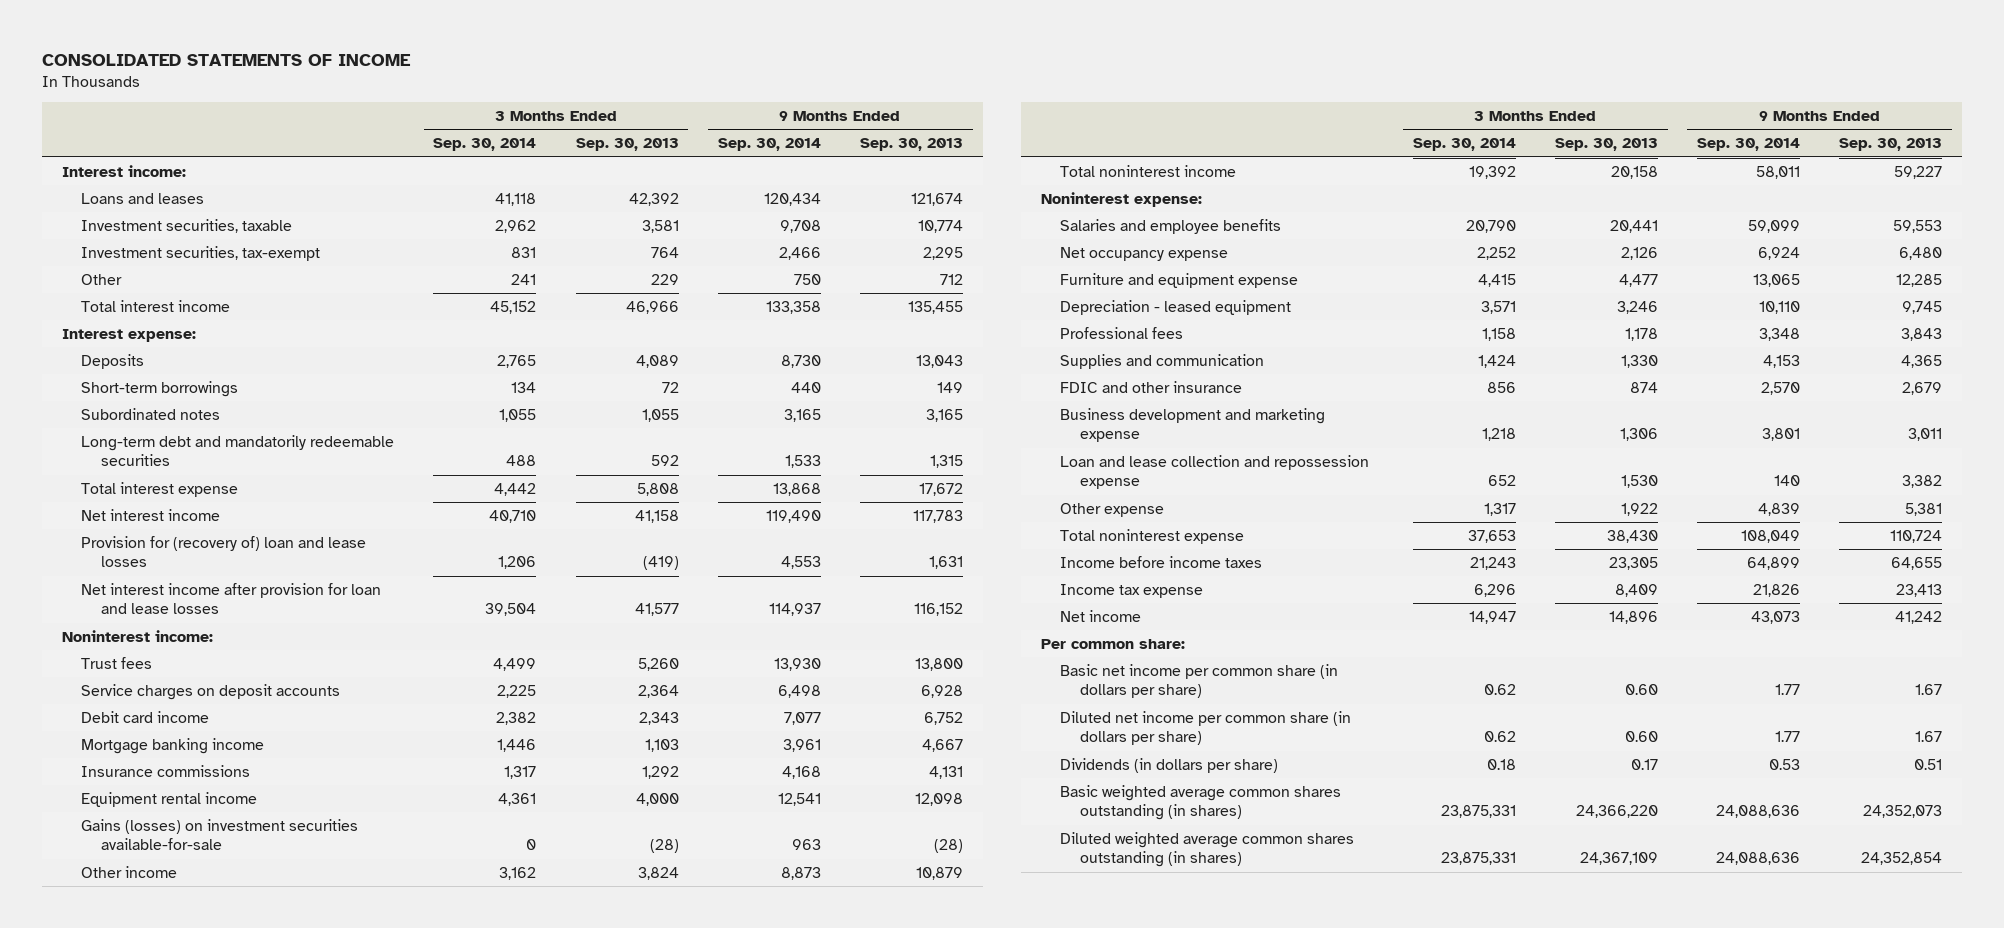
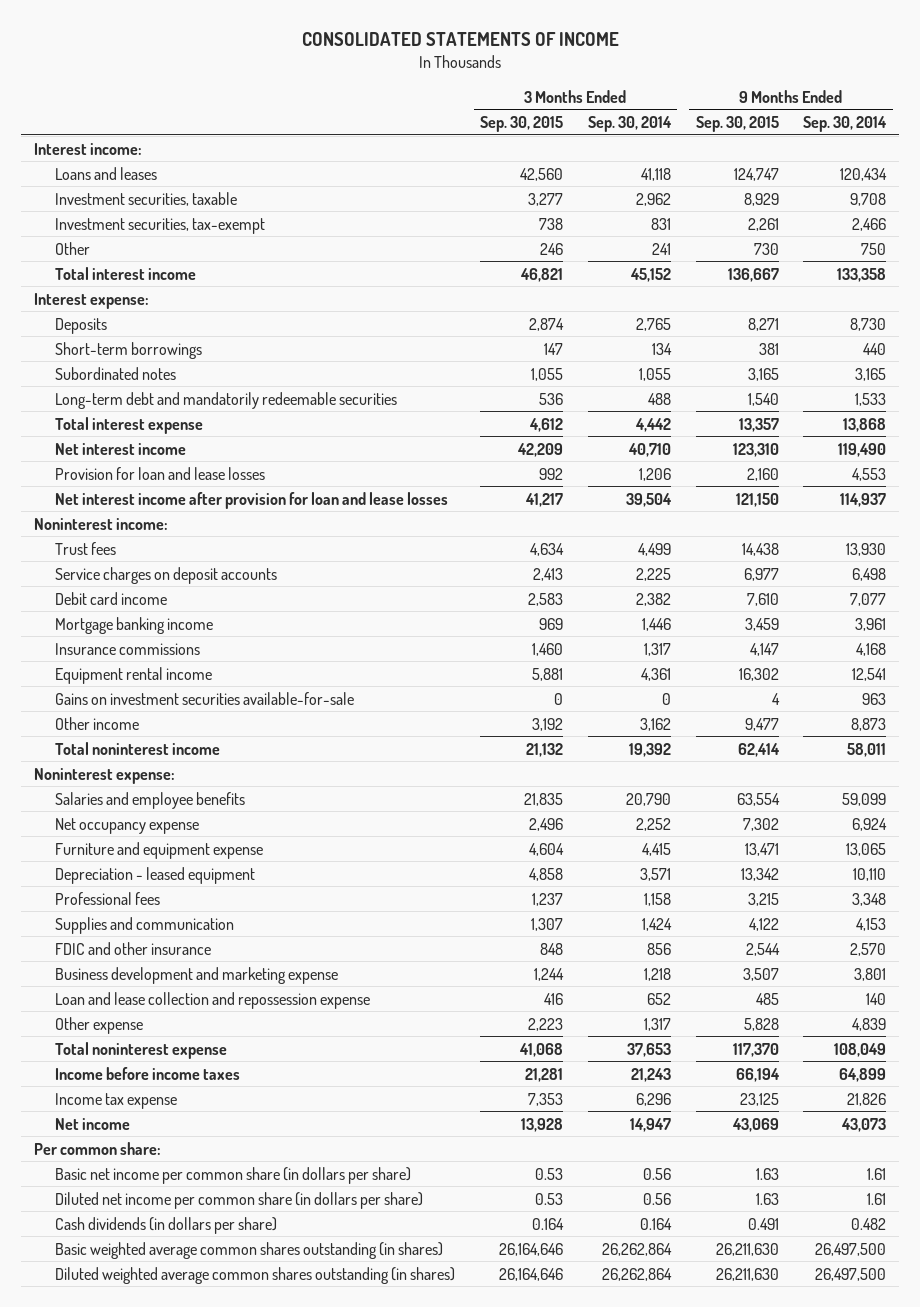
- | 3 Months Ended Sep. 30, 2014 | 3 Months Ended Sep. 30, 2013 | 9 Months Ended Sep. 30, 2014 | 9 Months Ended Sep. 30, 2013
+ | 3 Months Ended Sep. 30, 2015 | 3 Months Ended Sep. 30, 2014 | 9 Months Ended Sep. 30, 2015 | 9 Months Ended Sep. 30, 2014
- Provision for (recovery of) loan and lease losses | 1,206 | (419) | 4,553 | 1,631
+ Provision for loan and lease losses | 992 | 1,206 | 2,160 | 4,553
- Gains (losses) on investment securities available-for-sale | 0 | (28) | 963 | (28)
+ Gains on investment securities available-for-sale | 0 | 0 | 4 | 963
- Basic net income per common share (in dollars per share) | 0.62 | 0.60 | 1.77 | 1.67
- Diluted net income per common share (in dollars per share) | 0.62 | 0.60 | 1.77 | 1.67
- Dividends (in dollars per share) | 0.18 | 0.17 | 0.53 | 0.51
- Basic weighted average common shares outstanding (in shares) | 23,875,331 | 24,366,220 | 24,088,636 | 24,352,073
- Diluted weighted average common shares outstanding (in shares) | 23,875,331 | 24,367,109 | 24,088,636 | 24,352,854
+ Basic net income per common share (in dollars per share) | 0.53 | 0.56 | 1.63 | 1.61
+ Diluted net income per common share (in dollars per share) | 0.53 | 0.56 | 1.63 | 1.61
+ Cash dividends (in dollars per share) | 0.164 | 0.164 | 0.491 | 0.482
+ Basic weighted average common shares outstanding (in shares) | 26,164,646 | 26,262,864 | 26,211,630 | 26,497,500
+ Diluted weighted average common shares outstanding (in shares) | 26,164,646 | 26,262,864 | 26,211,630 | 26,497,500

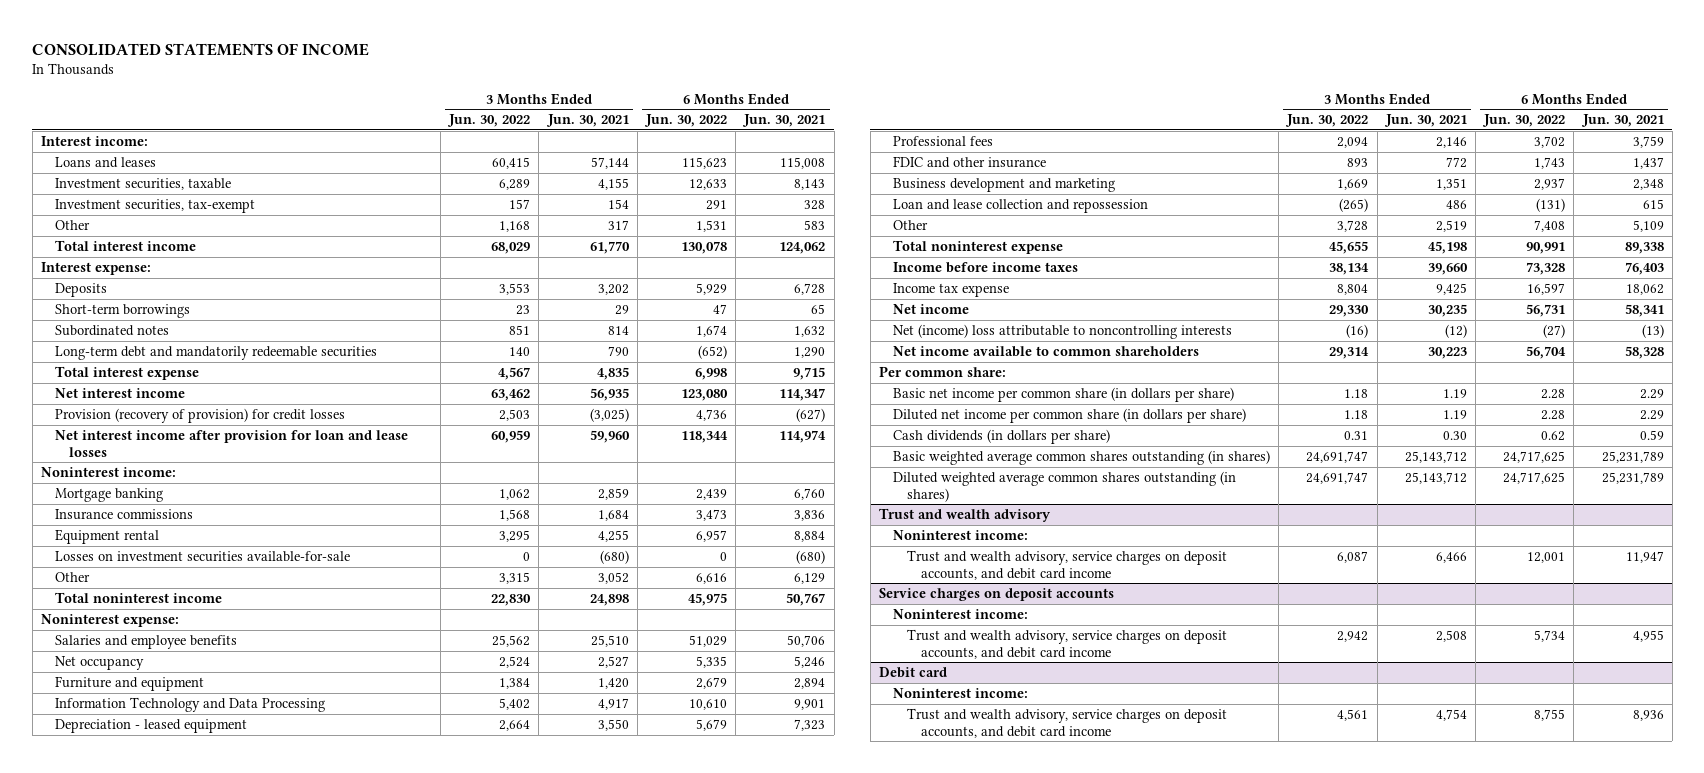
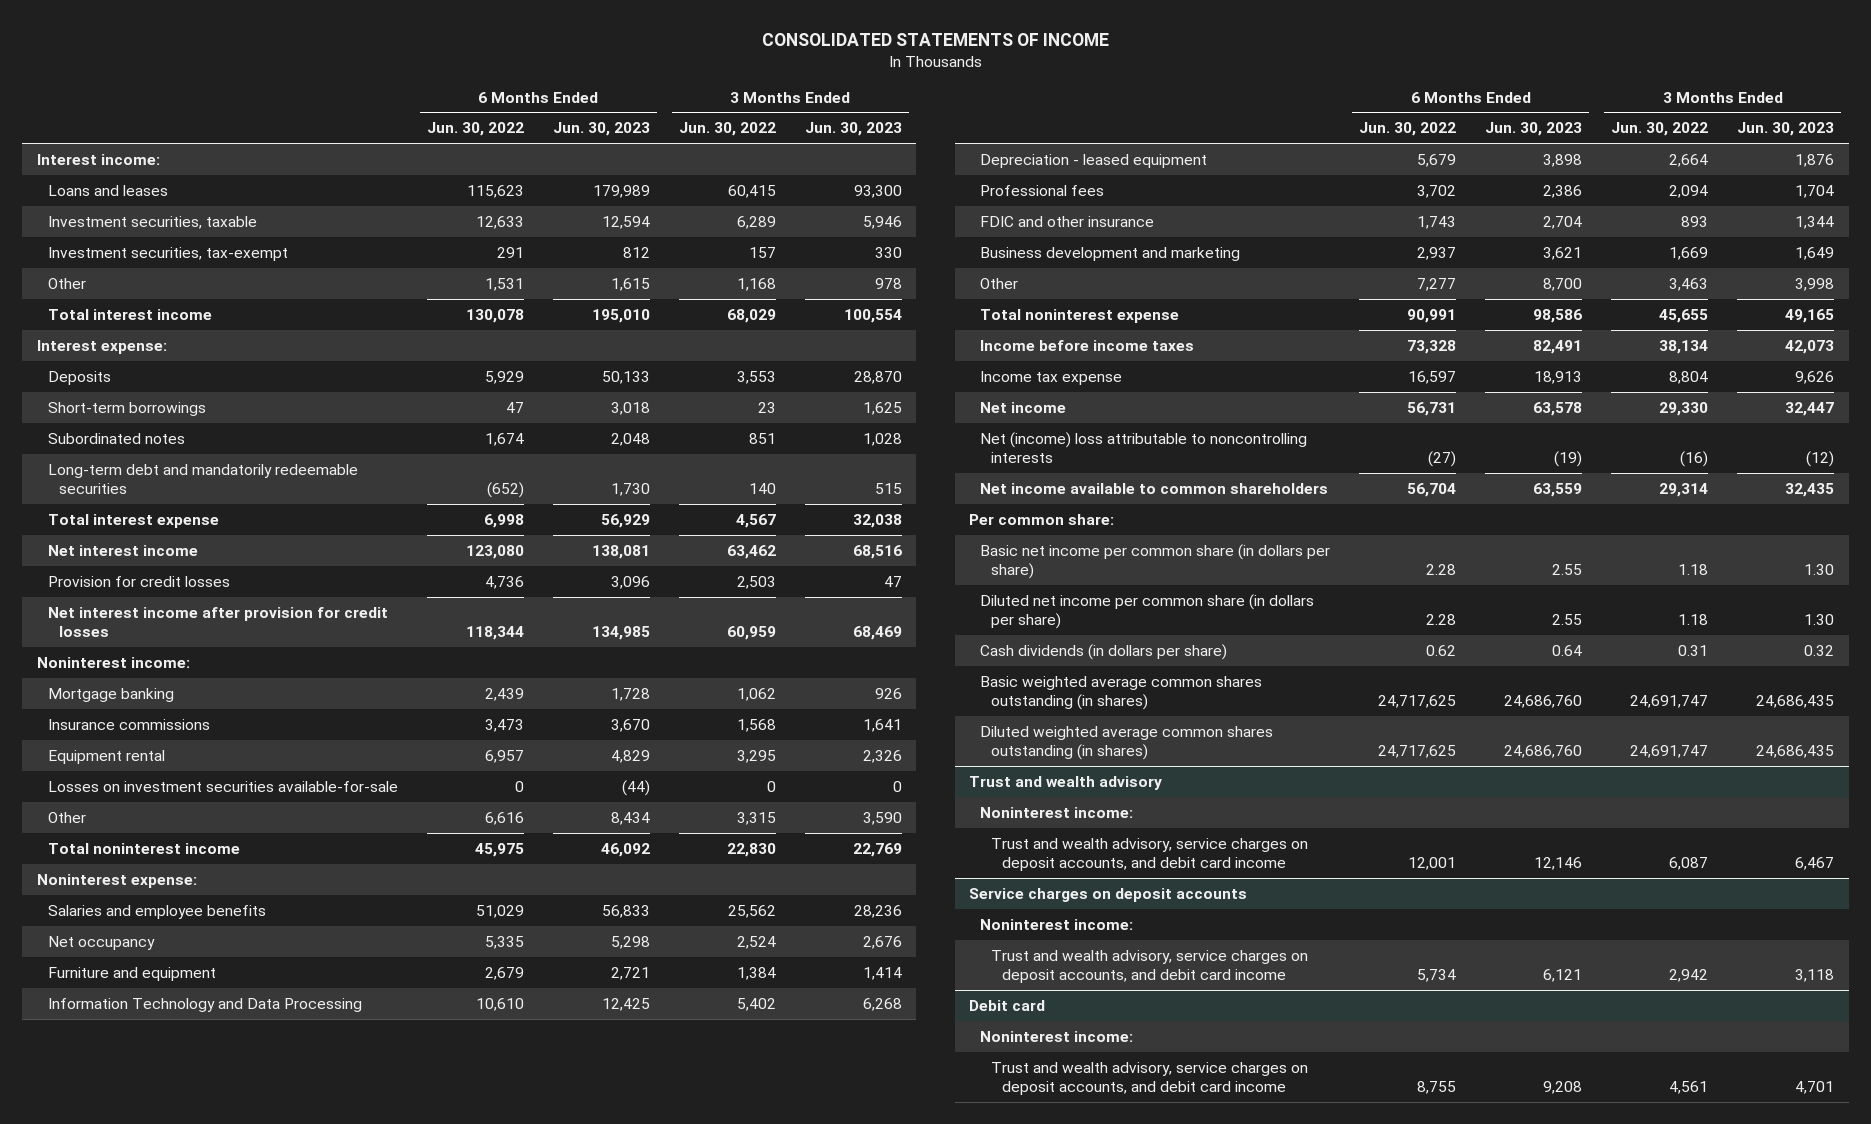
- | 3 Months Ended Jun. 30, 2022 | 3 Months Ended Jun. 30, 2021 | 6 Months Ended Jun. 30, 2022 | 6 Months Ended Jun. 30, 2021
+ | 6 Months Ended Jun. 30, 2022 | 6 Months Ended Jun. 30, 2023 | 3 Months Ended Jun. 30, 2022 | 3 Months Ended Jun. 30, 2023
- Provision (recovery of provision) for credit losses | 2,503 | (3,025) | 4,736 | (627)
- Net interest income after provision for loan and lease losses | 60,959 | 59,960 | 118,344 | 114,974
+ Provision for credit losses | 4,736 | 3,096 | 2,503 | 47
+ Net interest income after provision for credit losses | 118,344 | 134,985 | 60,959 | 68,469
- Loan and lease collection and repossession | (265) | 486 | (131) | 615
- Other | 3,728 | 2,519 | 7,408 | 5,109
+ Other | 7,277 | 8,700 | 3,463 | 3,998

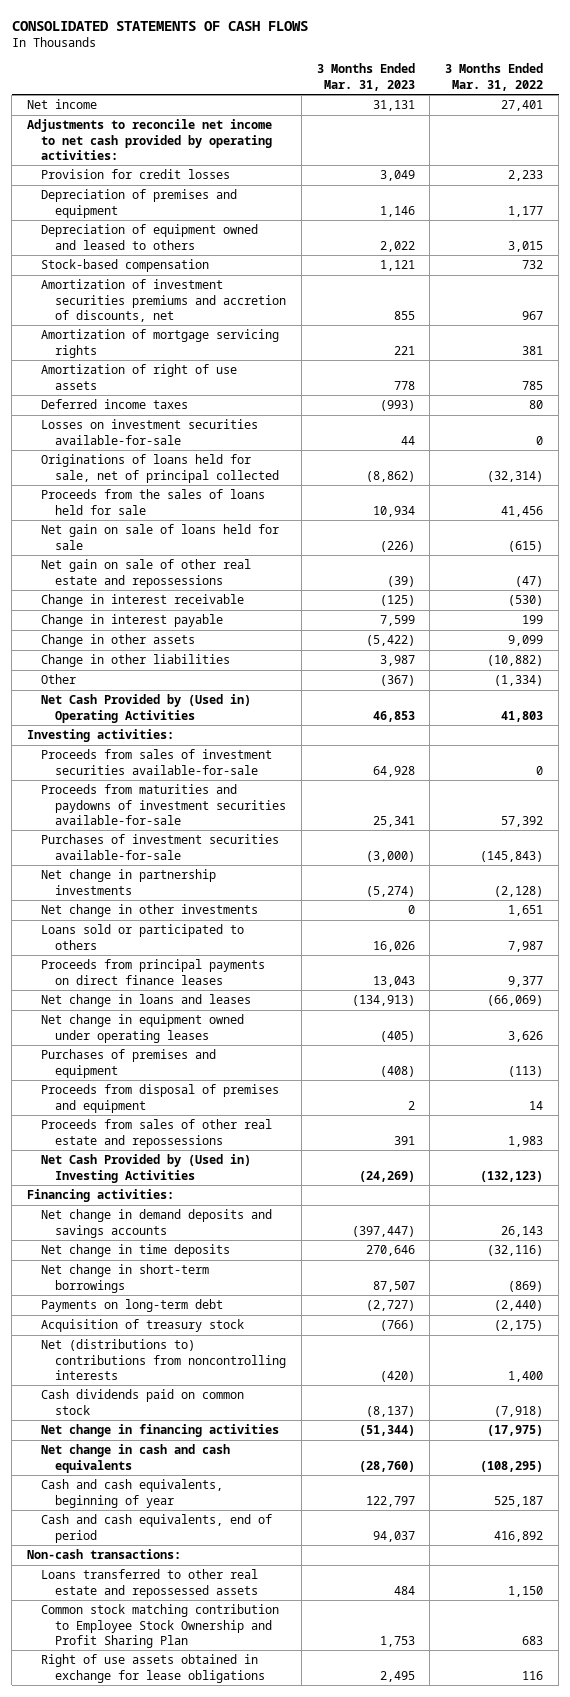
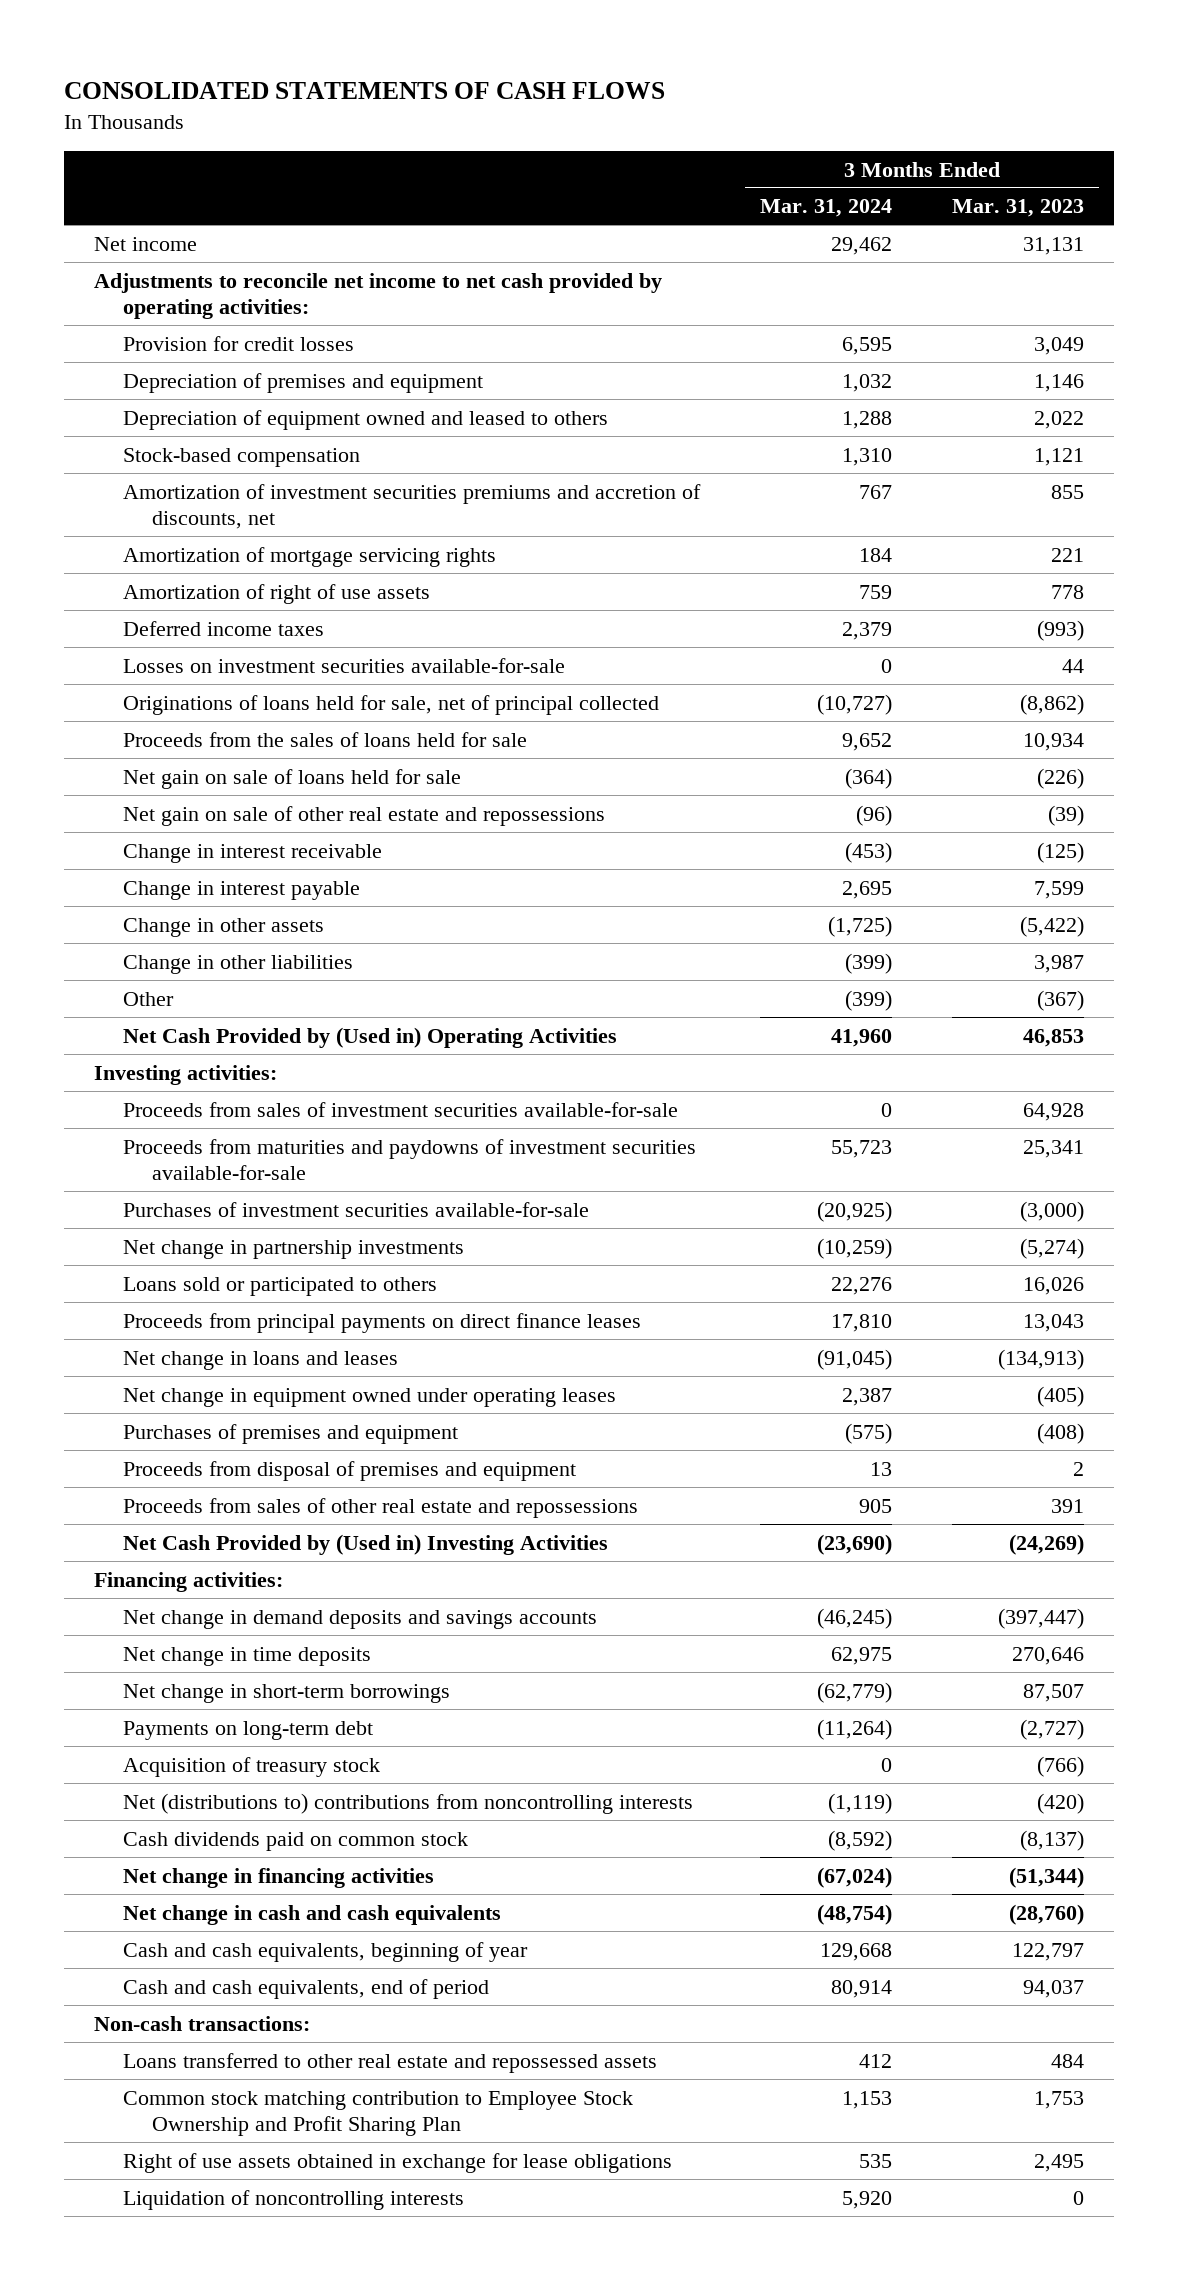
- | 3 Months Ended Mar. 31, 2023 | 3 Months Ended Mar. 31, 2022
+ | 3 Months Ended Mar. 31, 2024 | 3 Months Ended Mar. 31, 2023
- Net change in other investments | 0 | 1,651
+ Liquidation of noncontrolling interests | 5,920 | 0

